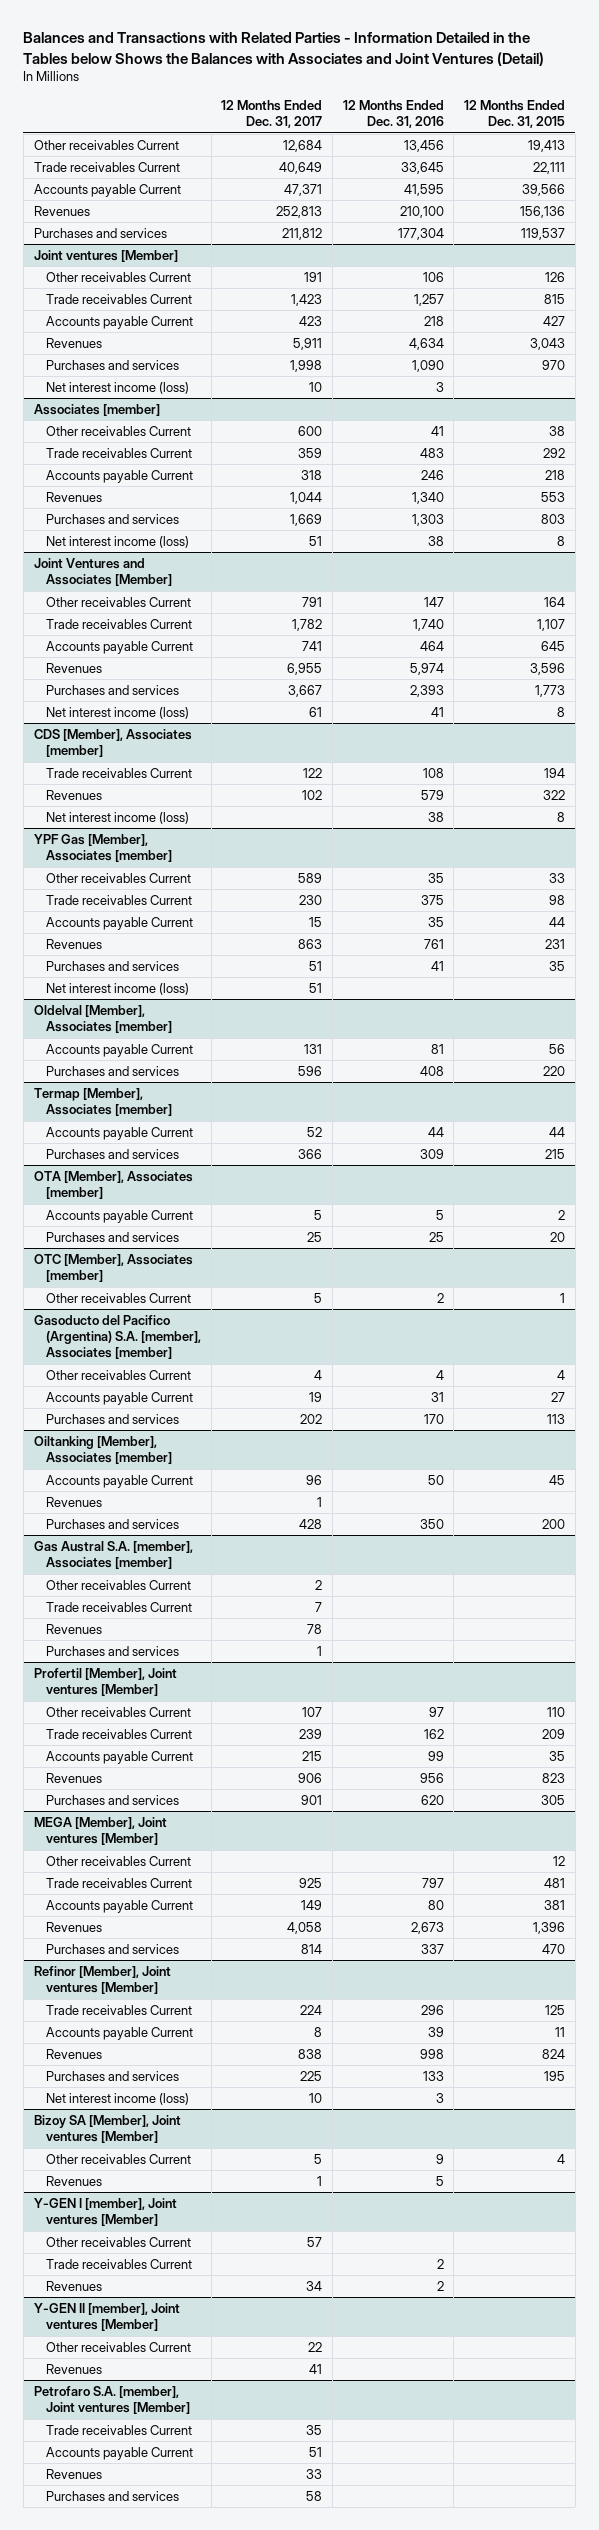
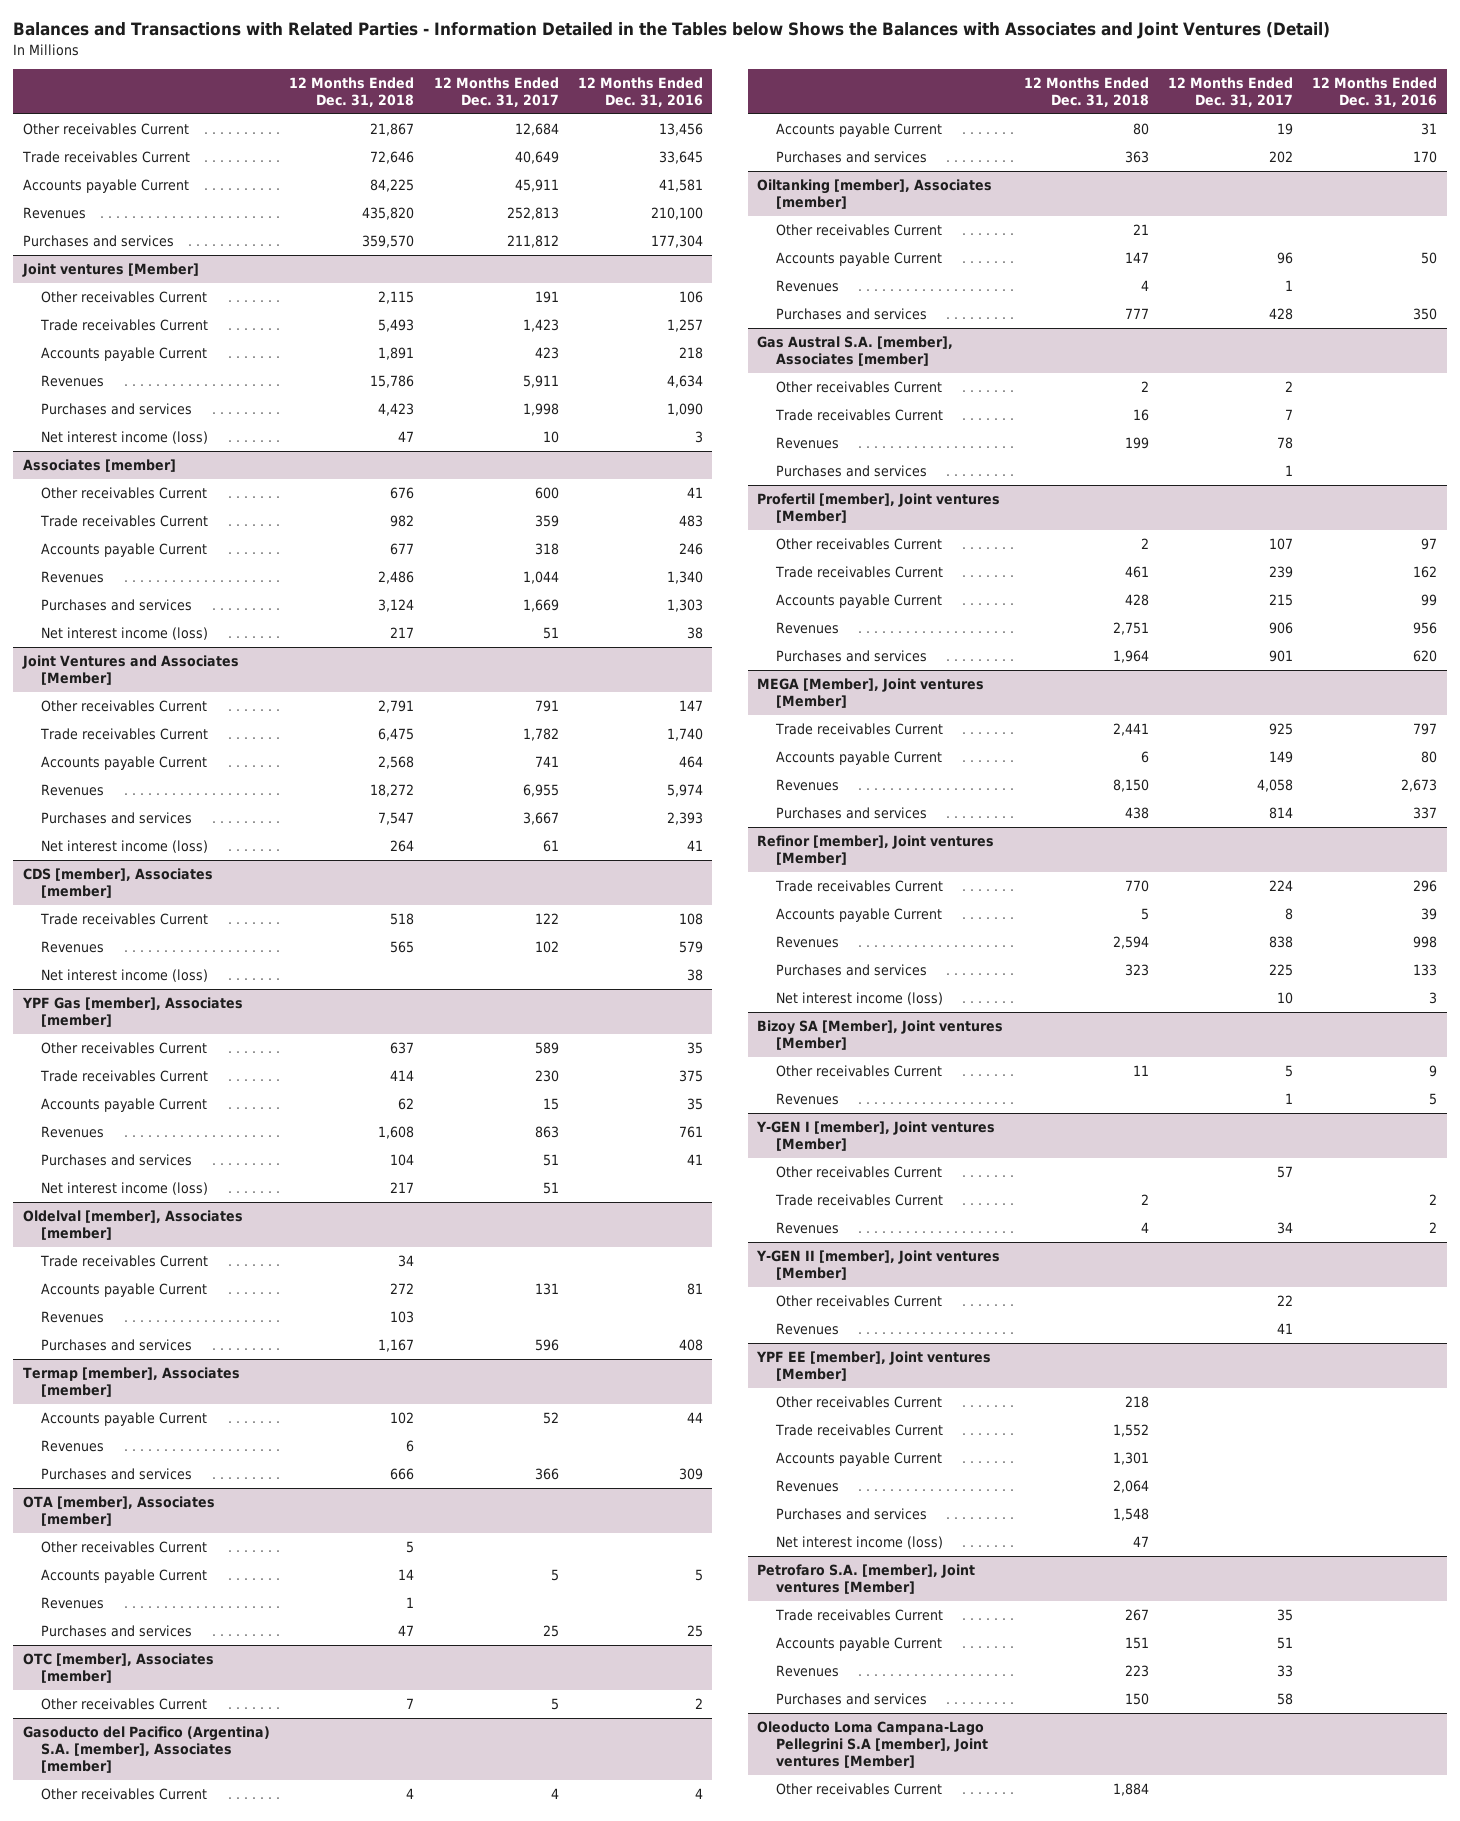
- | 12 Months Ended Dec. 31, 2017 | 12 Months Ended Dec. 31, 2016 | 12 Months Ended Dec. 31, 2015
+ | 12 Months Ended Dec. 31, 2018 | 12 Months Ended Dec. 31, 2017 | 12 Months Ended Dec. 31, 2016
- Accounts payable Current | 47,371 | 41,595 | 39,566
+ Accounts payable Current | 84,225 | 45,911 | 41,581
- CDS [Member], Associates [member]
+ CDS [member], Associates [member]
- YPF Gas [Member], Associates [member]
+ YPF Gas [member], Associates [member]
- Oldelval [Member], Associates [member]
+ Oldelval [member], Associates [member]
+ Trade receivables Current | 34 | |
+ Revenues | 103 | |
- Termap [Member], Associates [member]
+ Termap [member], Associates [member]
+ Revenues | 6 | |
- OTA [Member], Associates [member]
+ OTA [member], Associates [member]
+ Other receivables Current | 5 | |
+ Revenues | 1 | |
- OTC [Member], Associates [member]
+ OTC [member], Associates [member]
- Oiltanking [Member], Associates [member]
+ Oiltanking [member], Associates [member]
+ Other receivables Current | 21 | |
- Profertil [Member], Joint ventures [Member]
+ Profertil [member], Joint ventures [Member]
@ MEGA [Member], Joint ventures [Member]
- Other receivables Current | | | 12
- Refinor [Member], Joint ventures [Member]
+ Refinor [member], Joint ventures [Member]
+ YPF EE [member], Joint ventures [Member]
+ Other receivables Current | 218 | |
+ Trade receivables Current | 1,552 | |
+ Accounts payable Current | 1,301 | |
+ Revenues | 2,064 | |
+ Purchases and services | 1,548 | |
+ Net interest income (loss) | 47 | |
+ Oleoducto Loma Campana-Lago Pellegrini S.A [member], Joint ventures [Member]
+ Other receivables Current | 1,884 | |

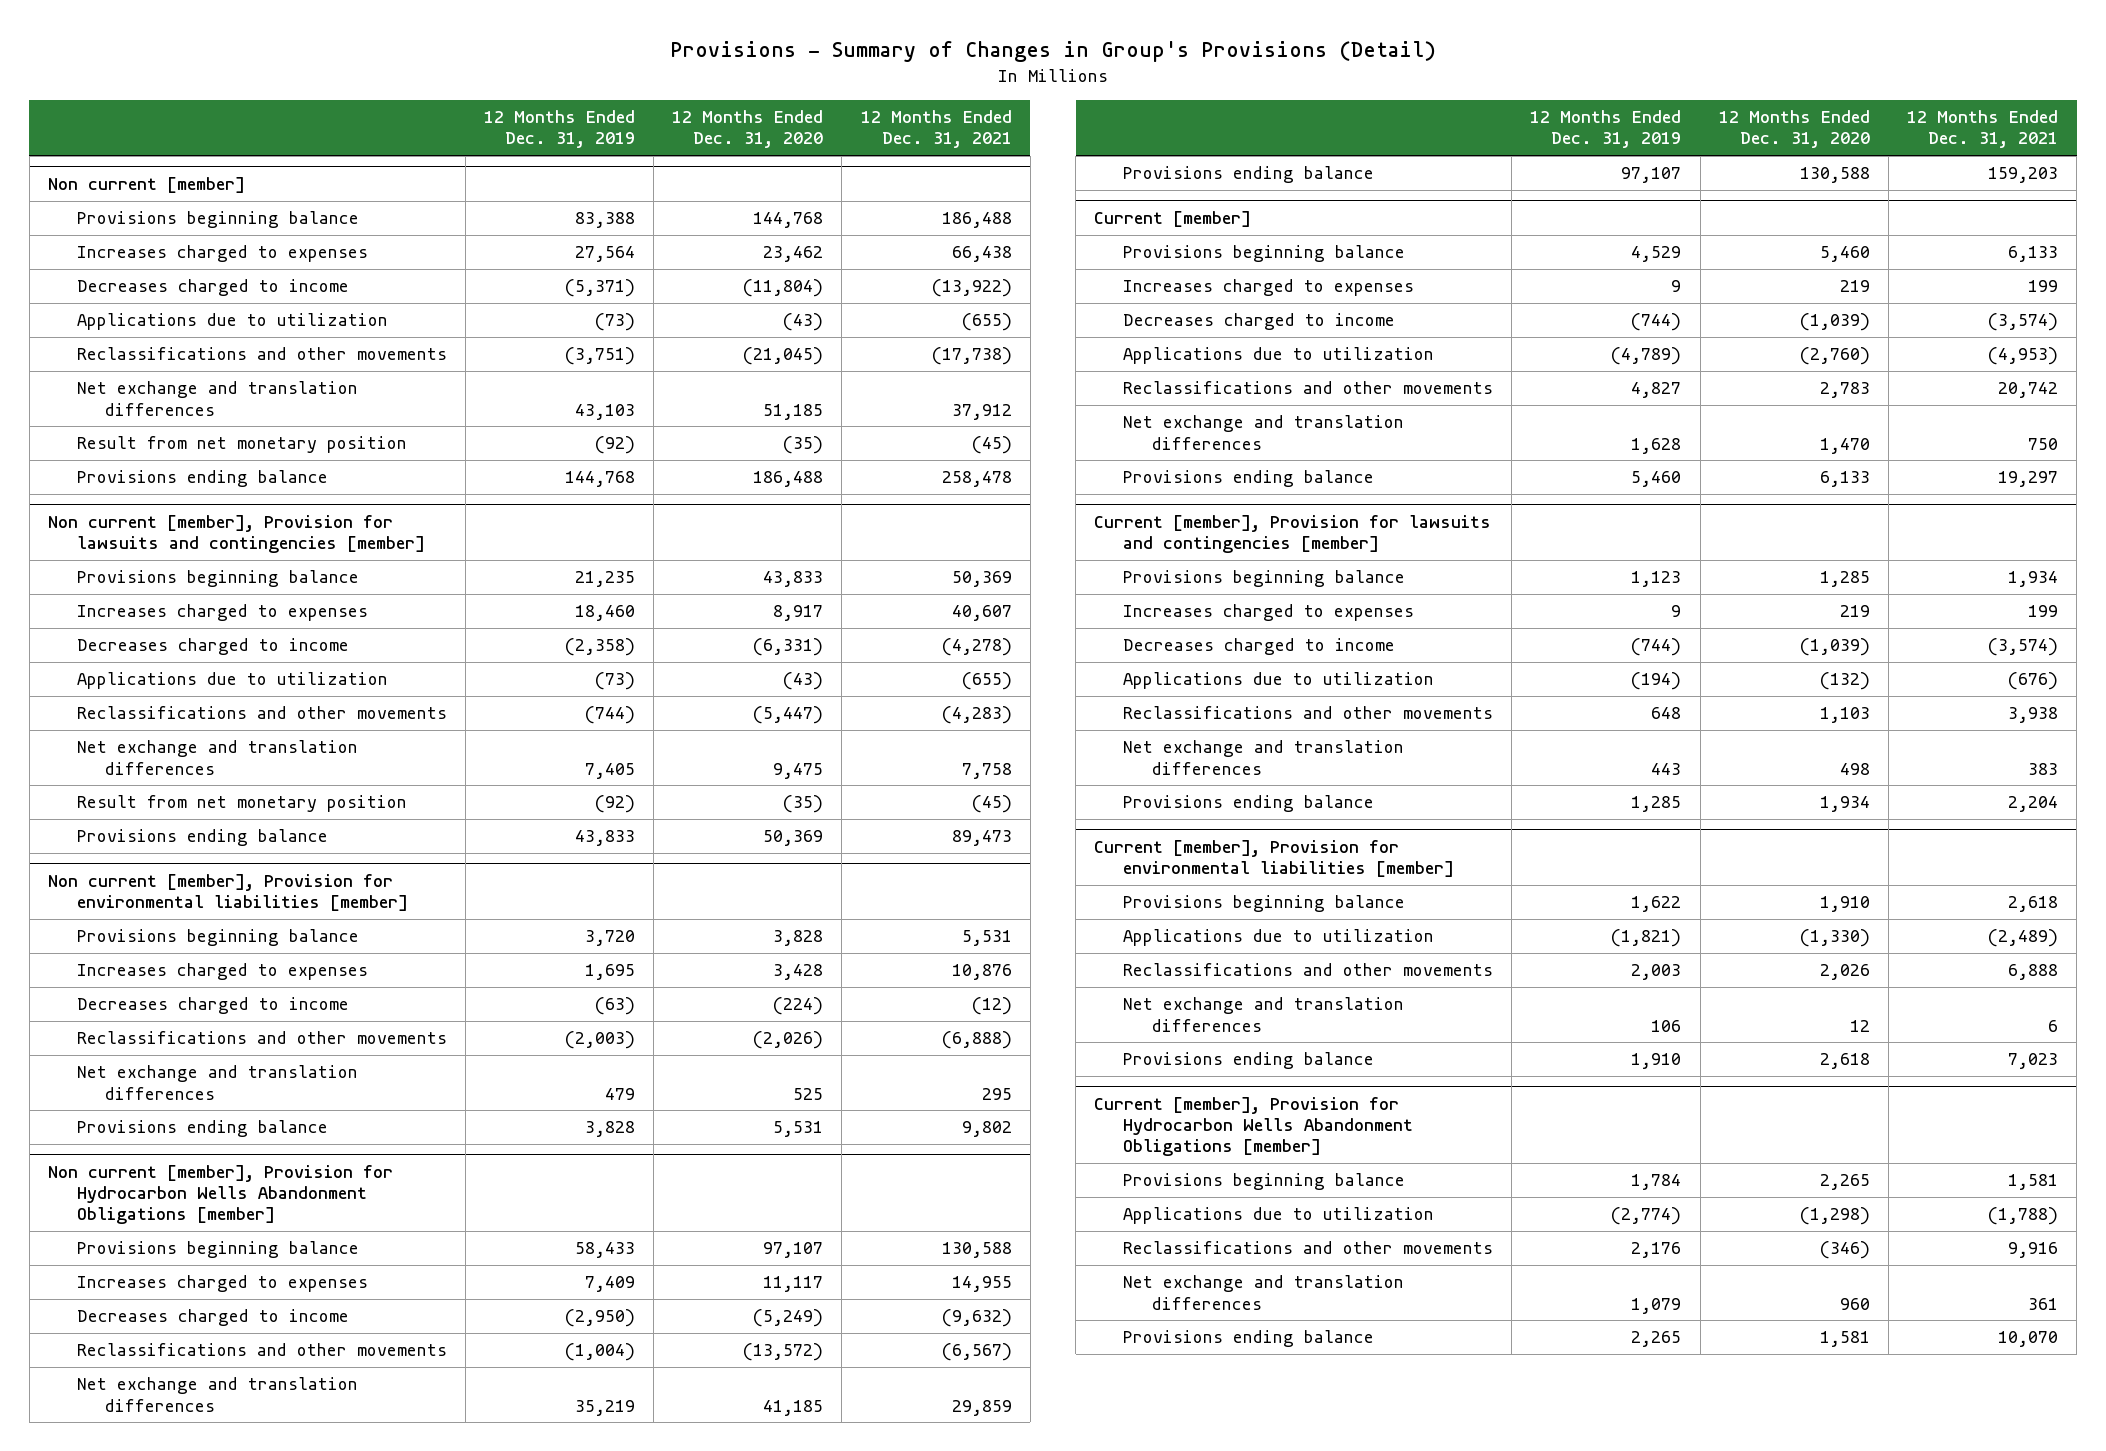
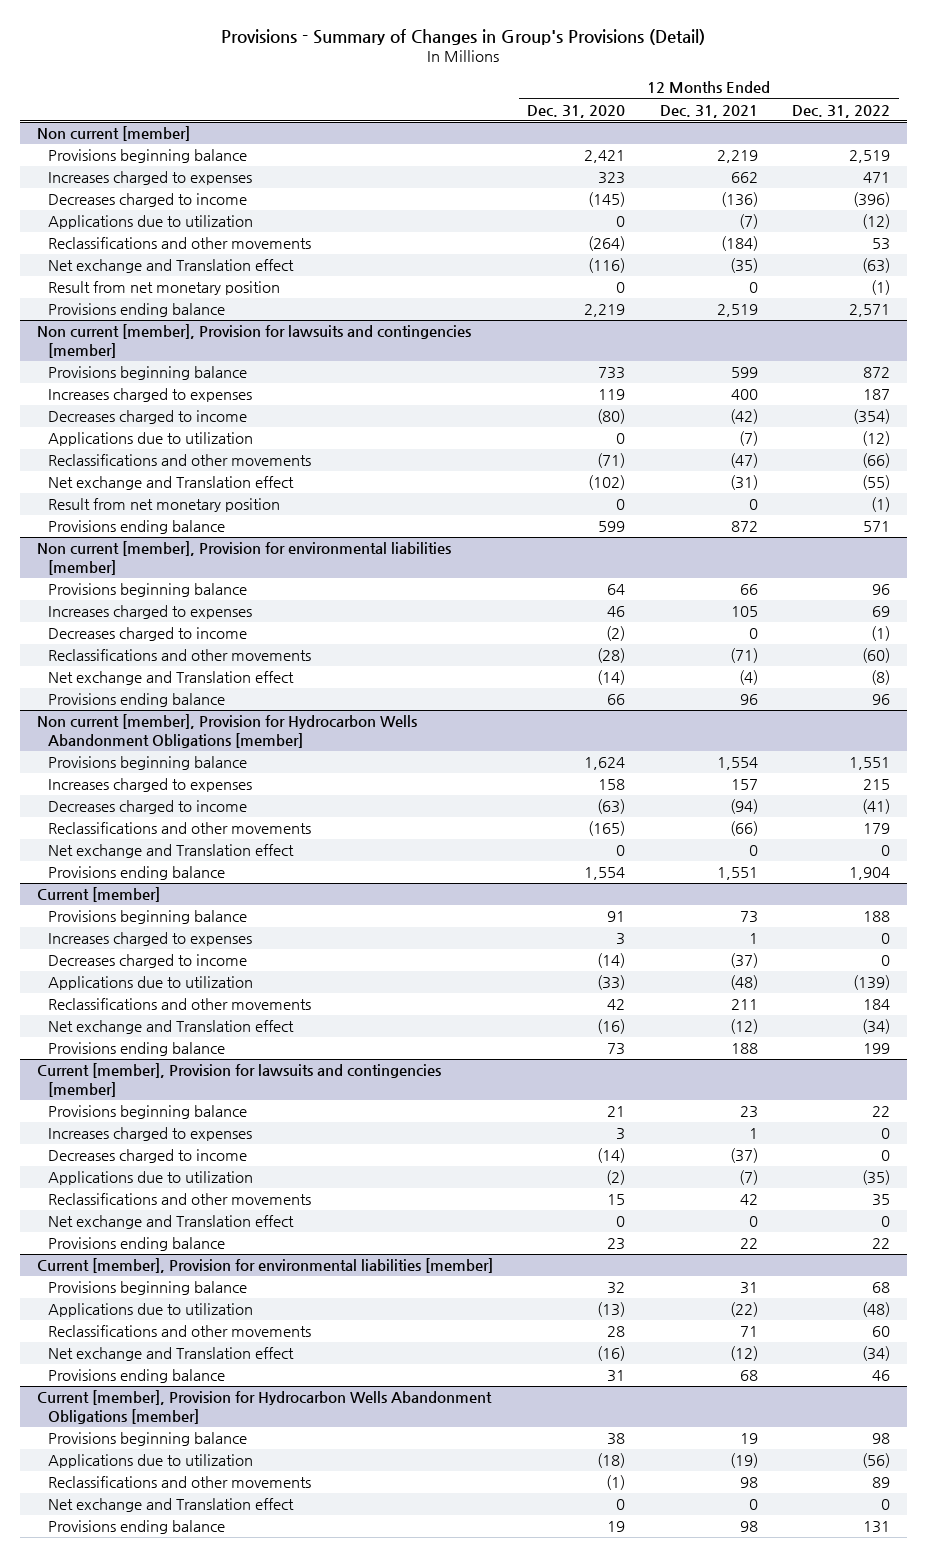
- | 12 Months Ended Dec. 31, 2019 | 12 Months Ended Dec. 31, 2020 | 12 Months Ended Dec. 31, 2021
+ | 12 Months Ended Dec. 31, 2020 | 12 Months Ended Dec. 31, 2021 | 12 Months Ended Dec. 31, 2022
@ Non current [member]
- Provisions beginning balance | 83,388 | 144,768 | 186,488
- Increases charged to expenses | 27,564 | 23,462 | 66,438
- Decreases charged to income | (5,371) | (11,804) | (13,922)
- Applications due to utilization | (73) | (43) | (655)
- Reclassifications and other movements | (3,751) | (21,045) | (17,738)
- Net exchange and translation differences | 43,103 | 51,185 | 37,912
- Result from net monetary position | (92) | (35) | (45)
- Provisions ending balance | 144,768 | 186,488 | 258,478
+ Provisions beginning balance | 2,421 | 2,219 | 2,519
+ Increases charged to expenses | 323 | 662 | 471
+ Decreases charged to income | (145) | (136) | (396)
+ Applications due to utilization | 0 | (7) | (12)
+ Reclassifications and other movements | (264) | (184) | 53
+ Net exchange and Translation effect | (116) | (35) | (63)
+ Result from net monetary position | 0 | 0 | (1)
+ Provisions ending balance | 2,219 | 2,519 | 2,571
@ Non current [member], Provision for lawsuits and contingencies [member]
- Provisions beginning balance | 21,235 | 43,833 | 50,369
- Increases charged to expenses | 18,460 | 8,917 | 40,607
- Decreases charged to income | (2,358) | (6,331) | (4,278)
- Applications due to utilization | (73) | (43) | (655)
- Reclassifications and other movements | (744) | (5,447) | (4,283)
- Net exchange and translation differences | 7,405 | 9,475 | 7,758
- Result from net monetary position | (92) | (35) | (45)
- Provisions ending balance | 43,833 | 50,369 | 89,473
+ Provisions beginning balance | 733 | 599 | 872
+ Increases charged to expenses | 119 | 400 | 187
+ Decreases charged to income | (80) | (42) | (354)
+ Applications due to utilization | 0 | (7) | (12)
+ Reclassifications and other movements | (71) | (47) | (66)
+ Net exchange and Translation effect | (102) | (31) | (55)
+ Result from net monetary position | 0 | 0 | (1)
+ Provisions ending balance | 599 | 872 | 571
@ Non current [member], Provision for environmental liabilities [member]
- Provisions beginning balance | 3,720 | 3,828 | 5,531
- Increases charged to expenses | 1,695 | 3,428 | 10,876
- Decreases charged to income | (63) | (224) | (12)
- Reclassifications and other movements | (2,003) | (2,026) | (6,888)
- Net exchange and translation differences | 479 | 525 | 295
- Provisions ending balance | 3,828 | 5,531 | 9,802
+ Provisions beginning balance | 64 | 66 | 96
+ Increases charged to expenses | 46 | 105 | 69
+ Decreases charged to income | (2) | 0 | (1)
+ Reclassifications and other movements | (28) | (71) | (60)
+ Net exchange and Translation effect | (14) | (4) | (8)
+ Provisions ending balance | 66 | 96 | 96
@ Non current [member], Provision for Hydrocarbon Wells Abandonment Obligations [member]
- Provisions beginning balance | 58,433 | 97,107 | 130,588
- Increases charged to expenses | 7,409 | 11,117 | 14,955
- Decreases charged to income | (2,950) | (5,249) | (9,632)
- Reclassifications and other movements | (1,004) | (13,572) | (6,567)
- Net exchange and translation differences | 35,219 | 41,185 | 29,859
- Provisions ending balance | 97,107 | 130,588 | 159,203
+ Provisions beginning balance | 1,624 | 1,554 | 1,551
+ Increases charged to expenses | 158 | 157 | 215
+ Decreases charged to income | (63) | (94) | (41)
+ Reclassifications and other movements | (165) | (66) | 179
+ Net exchange and Translation effect | 0 | 0 | 0
+ Provisions ending balance | 1,554 | 1,551 | 1,904
@ Current [member]
- Provisions beginning balance | 4,529 | 5,460 | 6,133
- Increases charged to expenses | 9 | 219 | 199
- Decreases charged to income | (744) | (1,039) | (3,574)
- Applications due to utilization | (4,789) | (2,760) | (4,953)
- Reclassifications and other movements | 4,827 | 2,783 | 20,742
- Net exchange and translation differences | 1,628 | 1,470 | 750
- Provisions ending balance | 5,460 | 6,133 | 19,297
+ Provisions beginning balance | 91 | 73 | 188
+ Increases charged to expenses | 3 | 1 | 0
+ Decreases charged to income | (14) | (37) | 0
+ Applications due to utilization | (33) | (48) | (139)
+ Reclassifications and other movements | 42 | 211 | 184
+ Net exchange and Translation effect | (16) | (12) | (34)
+ Provisions ending balance | 73 | 188 | 199
@ Current [member], Provision for lawsuits and contingencies [member]
- Provisions beginning balance | 1,123 | 1,285 | 1,934
- Increases charged to expenses | 9 | 219 | 199
- Decreases charged to income | (744) | (1,039) | (3,574)
- Applications due to utilization | (194) | (132) | (676)
- Reclassifications and other movements | 648 | 1,103 | 3,938
- Net exchange and translation differences | 443 | 498 | 383
- Provisions ending balance | 1,285 | 1,934 | 2,204
+ Provisions beginning balance | 21 | 23 | 22
+ Increases charged to expenses | 3 | 1 | 0
+ Decreases charged to income | (14) | (37) | 0
+ Applications due to utilization | (2) | (7) | (35)
+ Reclassifications and other movements | 15 | 42 | 35
+ Net exchange and Translation effect | 0 | 0 | 0
+ Provisions ending balance | 23 | 22 | 22
@ Current [member], Provision for environmental liabilities [member]
- Provisions beginning balance | 1,622 | 1,910 | 2,618
- Applications due to utilization | (1,821) | (1,330) | (2,489)
- Reclassifications and other movements | 2,003 | 2,026 | 6,888
- Net exchange and translation differences | 106 | 12 | 6
- Provisions ending balance | 1,910 | 2,618 | 7,023
+ Provisions beginning balance | 32 | 31 | 68
+ Applications due to utilization | (13) | (22) | (48)
+ Reclassifications and other movements | 28 | 71 | 60
+ Net exchange and Translation effect | (16) | (12) | (34)
+ Provisions ending balance | 31 | 68 | 46
@ Current [member], Provision for Hydrocarbon Wells Abandonment Obligations [member]
- Provisions beginning balance | 1,784 | 2,265 | 1,581
- Applications due to utilization | (2,774) | (1,298) | (1,788)
- Reclassifications and other movements | 2,176 | (346) | 9,916
- Net exchange and translation differences | 1,079 | 960 | 361
- Provisions ending balance | 2,265 | 1,581 | 10,070
+ Provisions beginning balance | 38 | 19 | 98
+ Applications due to utilization | (18) | (19) | (56)
+ Reclassifications and other movements | (1) | 98 | 89
+ Net exchange and Translation effect | 0 | 0 | 0
+ Provisions ending balance | 19 | 98 | 131

